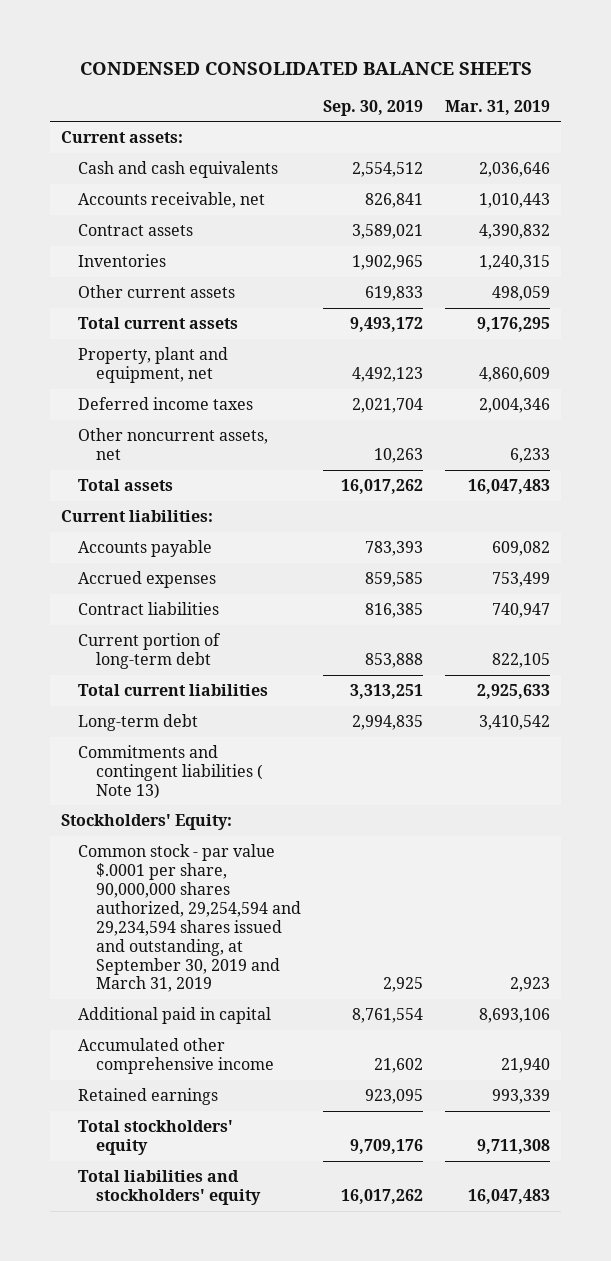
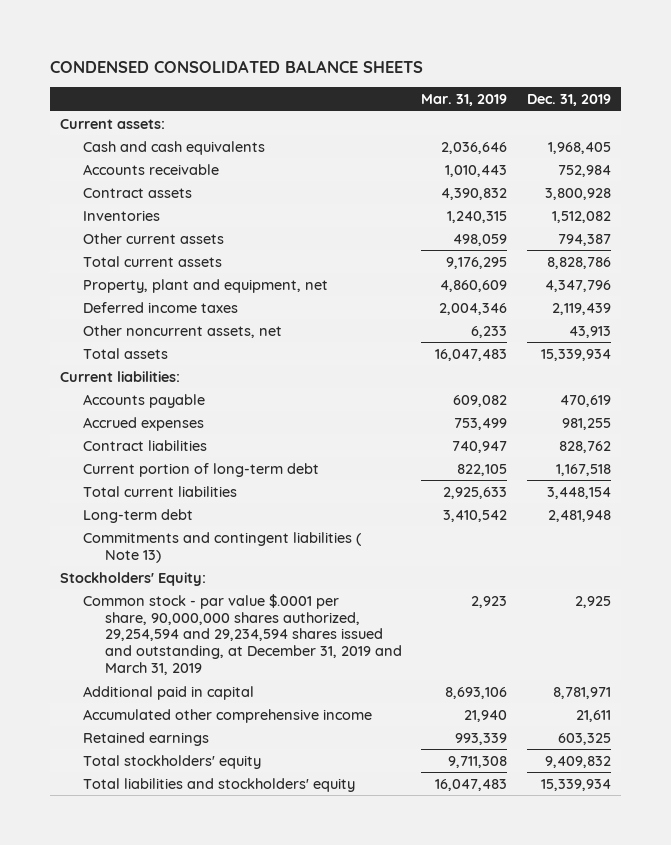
- | Sep. 30, 2019 | Mar. 31, 2019
+ | Mar. 31, 2019 | Dec. 31, 2019
- Accounts receivable, net | 826,841 | 1,010,443
+ Accounts receivable | 1,010,443 | 752,984
- Common stock - par value $.0001 per share, 90,000,000 shares authorized, 29,254,594 and 29,234,594 shares issued and outstanding, at September 30, 2019 and March 31, 2019 | 2,925 | 2,923
+ Common stock - par value $.0001 per share, 90,000,000 shares authorized, 29,254,594 and 29,234,594 shares issued and outstanding, at December 31, 2019 and March 31, 2019 | 2,923 | 2,925

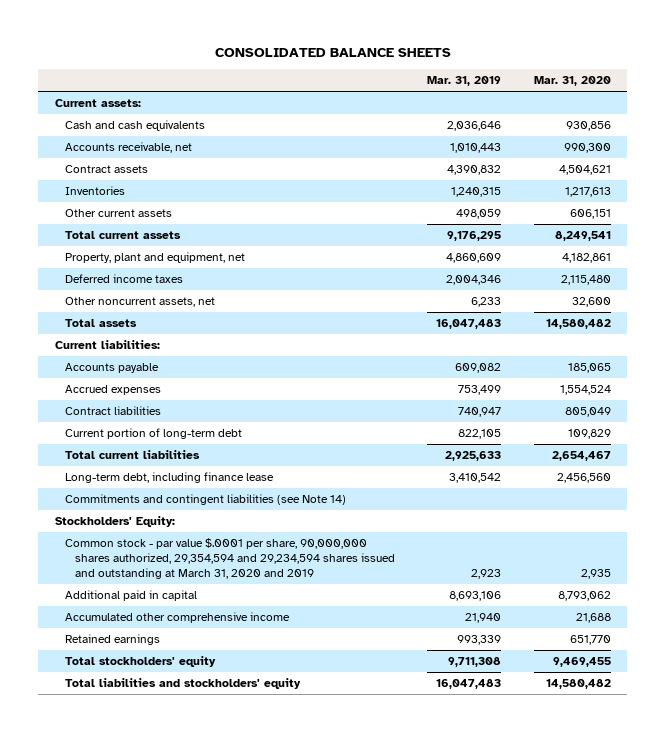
- CONDENSED CONSOLIDATED BALANCE SHEETS
+ CONSOLIDATED BALANCE SHEETS
- | Mar. 31, 2019 | Dec. 31, 2019
+ | Mar. 31, 2019 | Mar. 31, 2020
- Accounts receivable | 1,010,443 | 752,984
+ Accounts receivable, net | 1,010,443 | 990,300
- Long-term debt | 3,410,542 | 2,481,948
- Commitments and contingent liabilities ( Note 13)
+ Long-term debt, including finance lease | 3,410,542 | 2,456,560
+ Commitments and contingent liabilities (see Note 14)
- Common stock - par value $.0001 per share, 90,000,000 shares authorized, 29,254,594 and 29,234,594 shares issued and outstanding, at December 31, 2019 and March 31, 2019 | 2,923 | 2,925
+ Common stock - par value $.0001 per share, 90,000,000 shares authorized, 29,354,594 and 29,234,594 shares issued and outstanding at March 31, 2020 and 2019 | 2,923 | 2,935

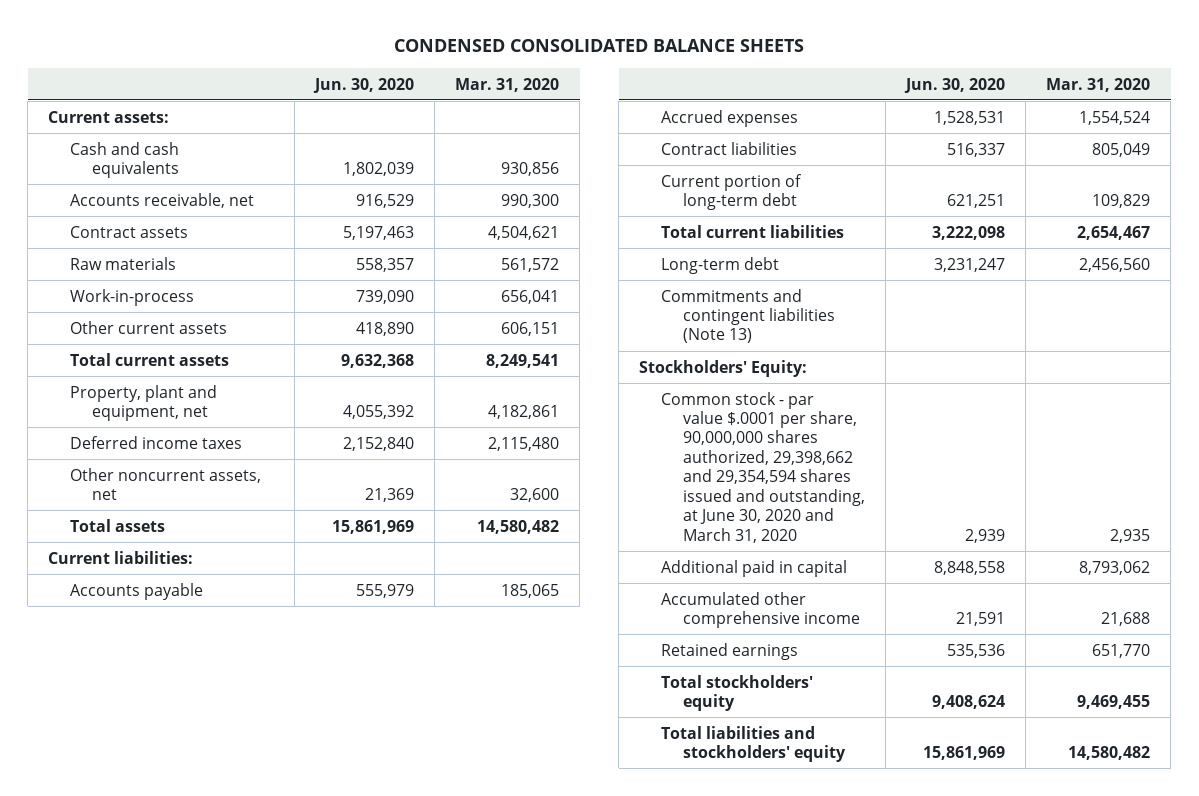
- CONSOLIDATED BALANCE SHEETS
+ CONDENSED CONSOLIDATED BALANCE SHEETS
- | Mar. 31, 2019 | Mar. 31, 2020
+ | Jun. 30, 2020 | Mar. 31, 2020
- Inventories | 1,240,315 | 1,217,613
+ Raw materials | 558,357 | 561,572
+ Work-in-process | 739,090 | 656,041
- Long-term debt, including finance lease | 3,410,542 | 2,456,560
- Commitments and contingent liabilities (see Note 14)
+ Long-term debt | 3,231,247 | 2,456,560
+ Commitments and contingent liabilities (Note 13)
- Common stock - par value $.0001 per share, 90,000,000 shares authorized, 29,354,594 and 29,234,594 shares issued and outstanding at March 31, 2020 and 2019 | 2,923 | 2,935
+ Common stock - par value $.0001 per share, 90,000,000 shares authorized, 29,398,662 and 29,354,594 shares issued and outstanding, at June 30, 2020 and March 31, 2020 | 2,939 | 2,935

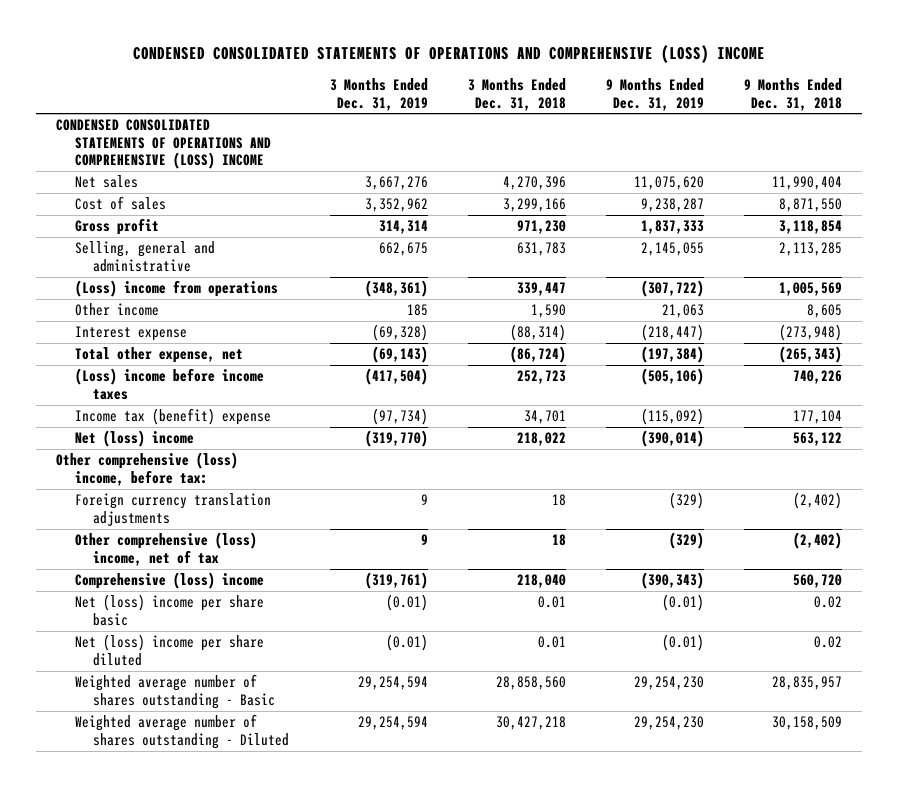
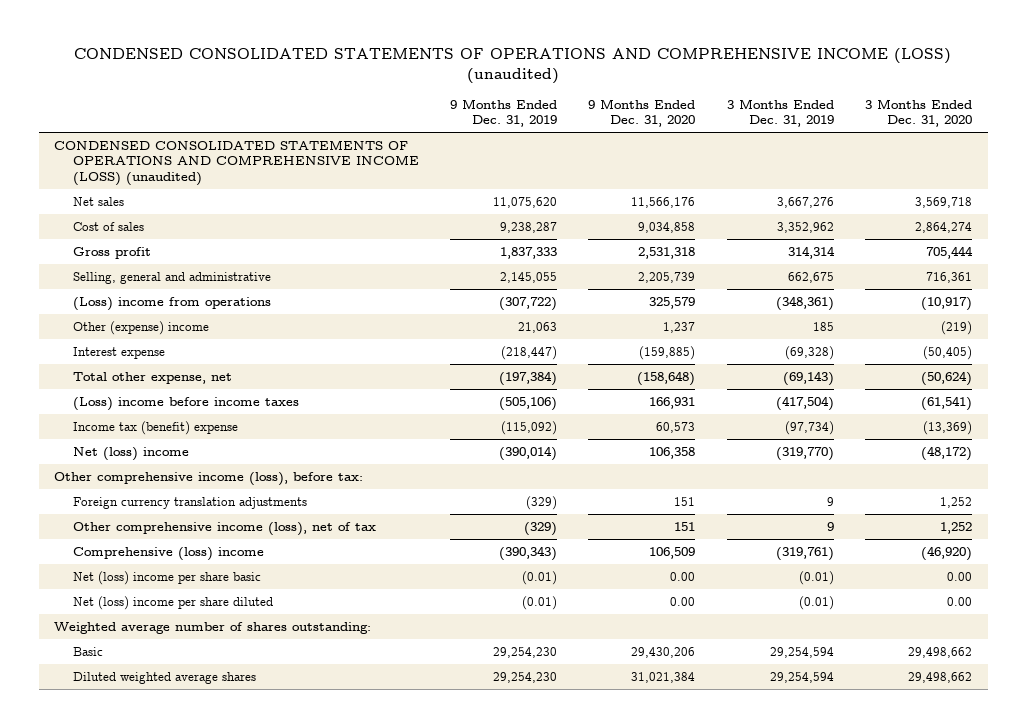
- CONDENSED CONSOLIDATED STATEMENTS OF OPERATIONS AND COMPREHENSIVE (LOSS) INCOME
+ CONDENSED CONSOLIDATED STATEMENTS OF OPERATIONS AND COMPREHENSIVE INCOME (LOSS) (unaudited)
- | 3 Months Ended Dec. 31, 2019 | 3 Months Ended Dec. 31, 2018 | 9 Months Ended Dec. 31, 2019 | 9 Months Ended Dec. 31, 2018
+ | 9 Months Ended Dec. 31, 2019 | 9 Months Ended Dec. 31, 2020 | 3 Months Ended Dec. 31, 2019 | 3 Months Ended Dec. 31, 2020
- CONDENSED CONSOLIDATED STATEMENTS OF OPERATIONS AND COMPREHENSIVE (LOSS) INCOME
+ CONDENSED CONSOLIDATED STATEMENTS OF OPERATIONS AND COMPREHENSIVE INCOME (LOSS) (unaudited)
- Other income | 185 | 1,590 | 21,063 | 8,605
+ Other (expense) income | 21,063 | 1,237 | 185 | (219)
- Other comprehensive (loss) income, before tax:
+ Other comprehensive income (loss), before tax:
- Other comprehensive (loss) income, net of tax | 9 | 18 | (329) | (2,402)
+ Other comprehensive income (loss), net of tax | (329) | 151 | 9 | 1,252
- Weighted average number of shares outstanding - Basic | 29,254,594 | 28,858,560 | 29,254,230 | 28,835,957
- Weighted average number of shares outstanding - Diluted | 29,254,594 | 30,427,218 | 29,254,230 | 30,158,509
+ Weighted average number of shares outstanding:
+ Basic | 29,254,230 | 29,430,206 | 29,254,594 | 29,498,662
+ Diluted weighted average shares | 29,254,230 | 31,021,384 | 29,254,594 | 29,498,662

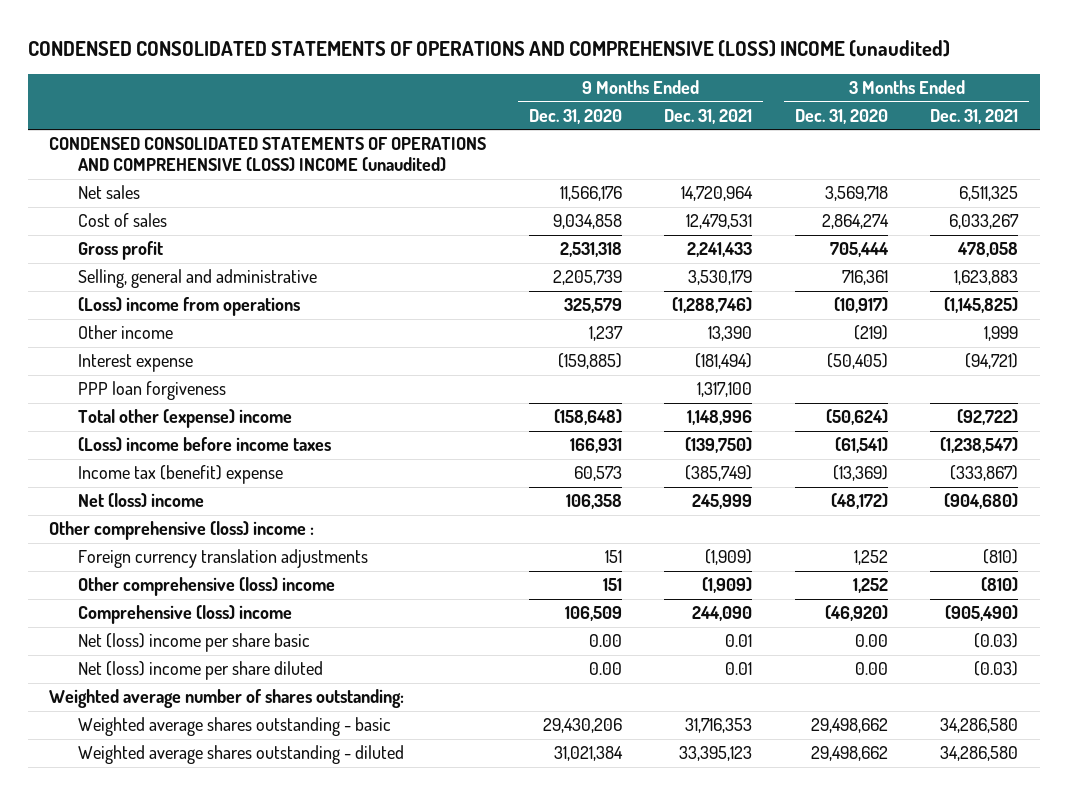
- CONDENSED CONSOLIDATED STATEMENTS OF OPERATIONS AND COMPREHENSIVE INCOME (LOSS) (unaudited)
+ CONDENSED CONSOLIDATED STATEMENTS OF OPERATIONS AND COMPREHENSIVE (LOSS) INCOME (unaudited)
- | 9 Months Ended Dec. 31, 2019 | 9 Months Ended Dec. 31, 2020 | 3 Months Ended Dec. 31, 2019 | 3 Months Ended Dec. 31, 2020
+ | 9 Months Ended Dec. 31, 2020 | 9 Months Ended Dec. 31, 2021 | 3 Months Ended Dec. 31, 2020 | 3 Months Ended Dec. 31, 2021
- CONDENSED CONSOLIDATED STATEMENTS OF OPERATIONS AND COMPREHENSIVE INCOME (LOSS) (unaudited)
+ CONDENSED CONSOLIDATED STATEMENTS OF OPERATIONS AND COMPREHENSIVE (LOSS) INCOME (unaudited)
- Other (expense) income | 21,063 | 1,237 | 185 | (219)
+ Other income | 1,237 | 13,390 | (219) | 1,999
- Total other expense, net | (197,384) | (158,648) | (69,143) | (50,624)
+ PPP loan forgiveness | | 1,317,100 | |
+ Total other (expense) income | (158,648) | 1,148,996 | (50,624) | (92,722)
- Other comprehensive income (loss), before tax:
+ Other comprehensive (loss) income :
- Other comprehensive income (loss), net of tax | (329) | 151 | 9 | 1,252
+ Other comprehensive (loss) income | 151 | (1,909) | 1,252 | (810)
- Basic | 29,254,230 | 29,430,206 | 29,254,594 | 29,498,662
- Diluted weighted average shares | 29,254,230 | 31,021,384 | 29,254,594 | 29,498,662
+ Weighted average shares outstanding - basic | 29,430,206 | 31,716,353 | 29,498,662 | 34,286,580
+ Weighted average shares outstanding - diluted | 31,021,384 | 33,395,123 | 29,498,662 | 34,286,580

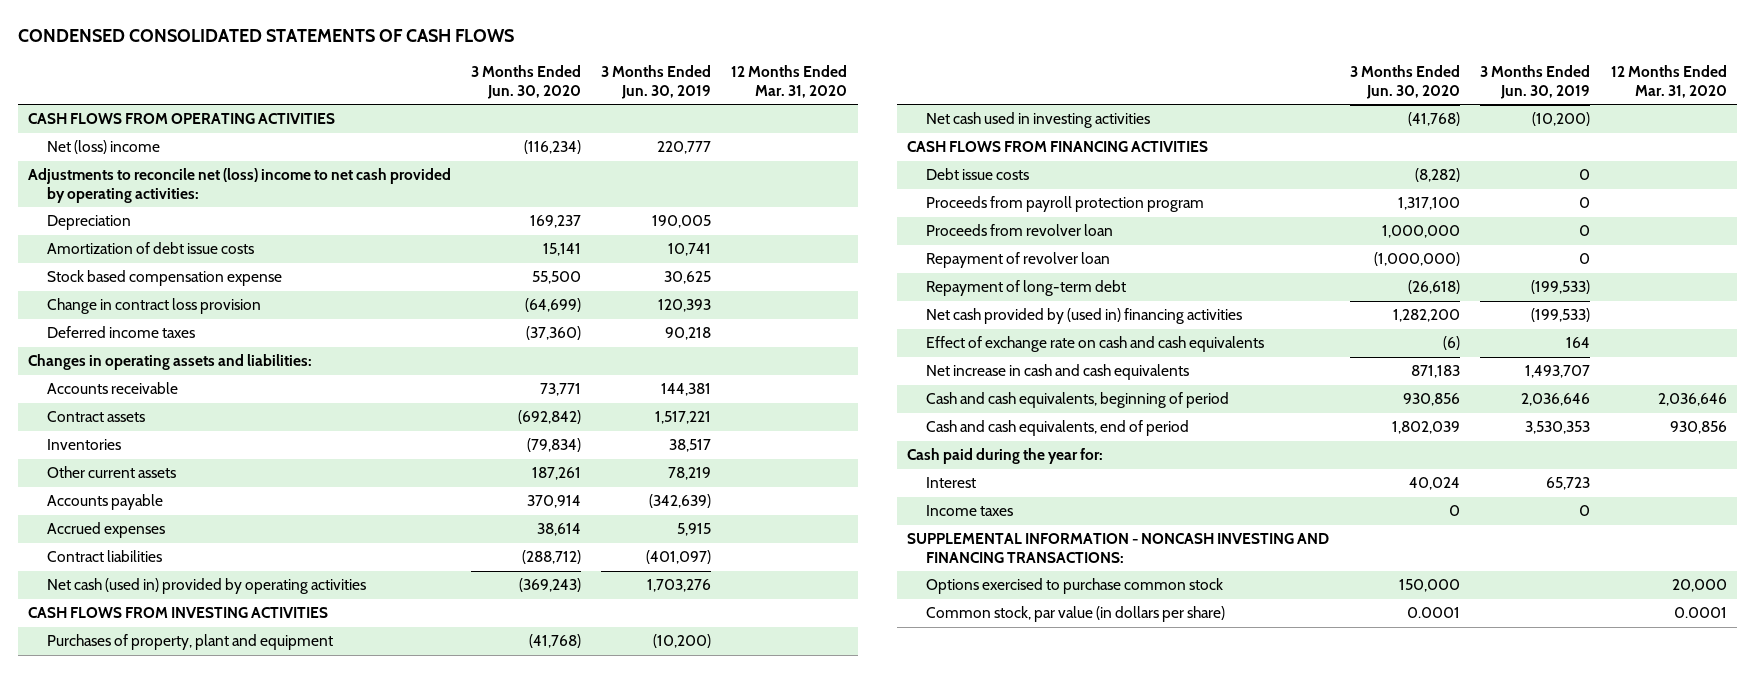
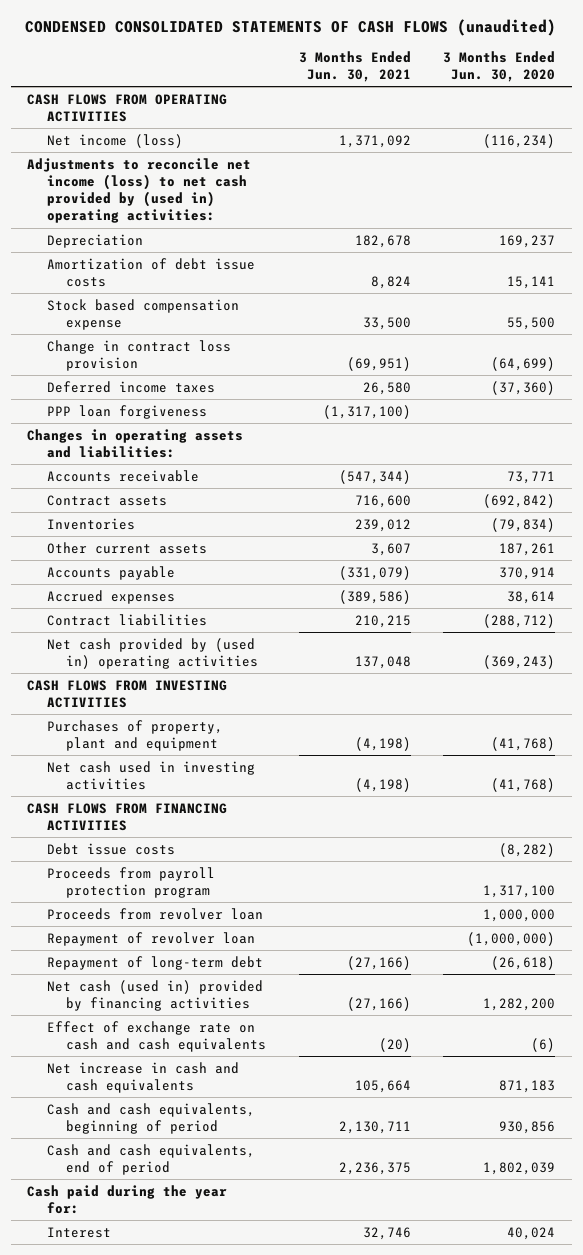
- CONDENSED CONSOLIDATED STATEMENTS OF CASH FLOWS
+ CONDENSED CONSOLIDATED STATEMENTS OF CASH FLOWS (unaudited)
- | 3 Months Ended Jun. 30, 2020 | 3 Months Ended Jun. 30, 2019 | 12 Months Ended Mar. 31, 2020
+ | 3 Months Ended Jun. 30, 2021 | 3 Months Ended Jun. 30, 2020
- Net (loss) income | (116,234) | 220,777 |
- Adjustments to reconcile net (loss) income to net cash provided by operating activities:
+ Net income (loss) | 1,371,092 | (116,234)
+ Adjustments to reconcile net income (loss) to net cash provided by (used in) operating activities:
+ PPP loan forgiveness | (1,317,100) |
- Net cash (used in) provided by operating activities | (369,243) | 1,703,276 |
+ Net cash provided by (used in) operating activities | 137,048 | (369,243)
- Net cash provided by (used in) financing activities | 1,282,200 | (199,533) |
+ Net cash (used in) provided by financing activities | (27,166) | 1,282,200
- Income taxes | 0 | 0 |
- SUPPLEMENTAL INFORMATION - NONCASH INVESTING AND FINANCING TRANSACTIONS:
- Options exercised to purchase common stock | 150,000 | | 20,000
- Common stock, par value (in dollars per share) | 0.0001 | | 0.0001

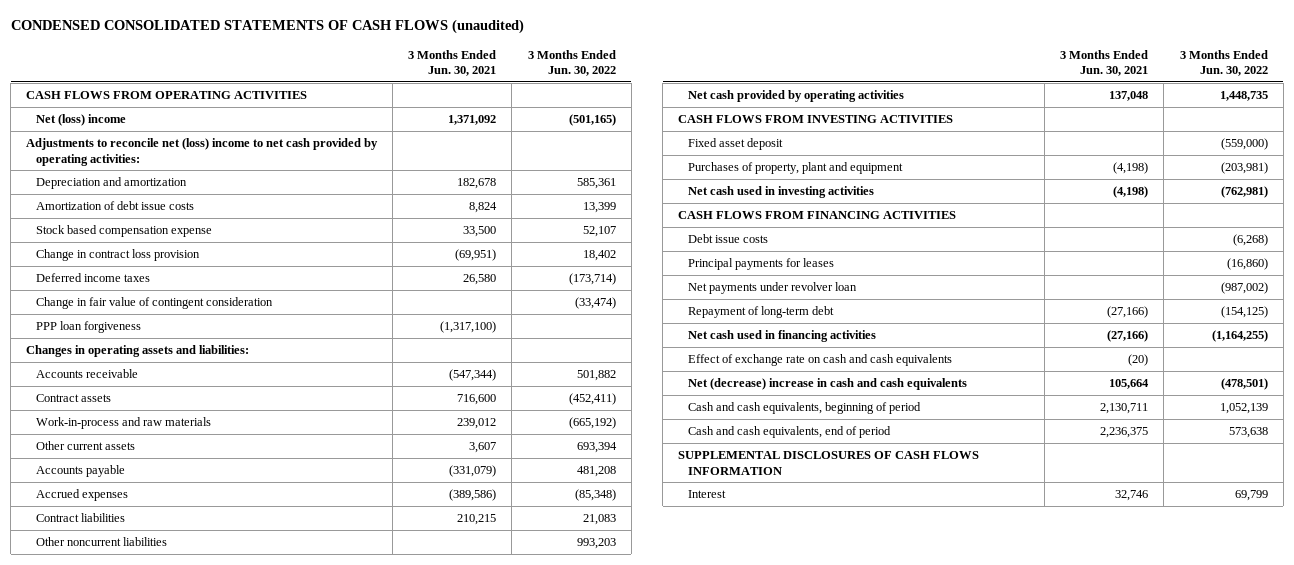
- | 3 Months Ended Jun. 30, 2021 | 3 Months Ended Jun. 30, 2020
+ | 3 Months Ended Jun. 30, 2021 | 3 Months Ended Jun. 30, 2022
- Net income (loss) | 1,371,092 | (116,234)
- Adjustments to reconcile net income (loss) to net cash provided by (used in) operating activities:
- Depreciation | 182,678 | 169,237
+ Net (loss) income | 1,371,092 | (501,165)
+ Adjustments to reconcile net (loss) income to net cash provided by operating activities:
+ Depreciation and amortization | 182,678 | 585,361
+ Change in fair value of contingent consideration | | (33,474)
- Inventories | 239,012 | (79,834)
+ Work-in-process and raw materials | 239,012 | (665,192)
- Net cash provided by (used in) operating activities | 137,048 | (369,243)
+ Other noncurrent liabilities | | 993,203
+ Net cash provided by operating activities | 137,048 | 1,448,735
+ Fixed asset deposit | | (559,000)
- Proceeds from payroll protection program | | 1,317,100
- Proceeds from revolver loan | | 1,000,000
- Repayment of revolver loan | | (1,000,000)
+ Principal payments for leases | | (16,860)
+ Net payments under revolver loan | | (987,002)
- Net cash (used in) provided by financing activities | (27,166) | 1,282,200
+ Net cash used in financing activities | (27,166) | (1,164,255)
- Net increase in cash and cash equivalents | 105,664 | 871,183
+ Net (decrease) increase in cash and cash equivalents | 105,664 | (478,501)
- Cash paid during the year for:
+ SUPPLEMENTAL DISCLOSURES OF CASH FLOWS INFORMATION

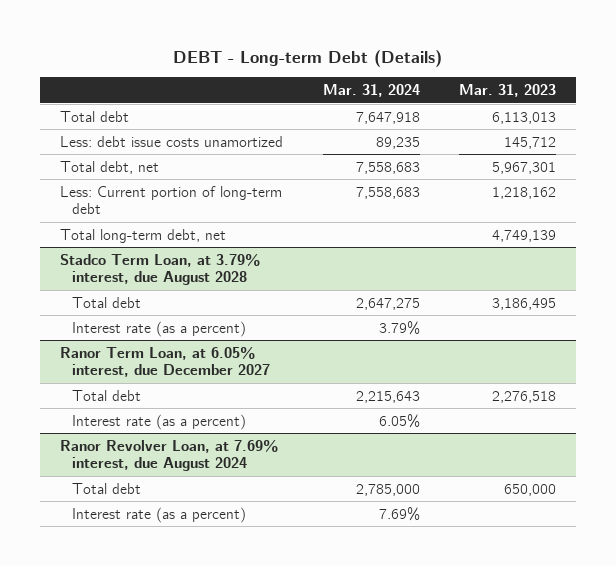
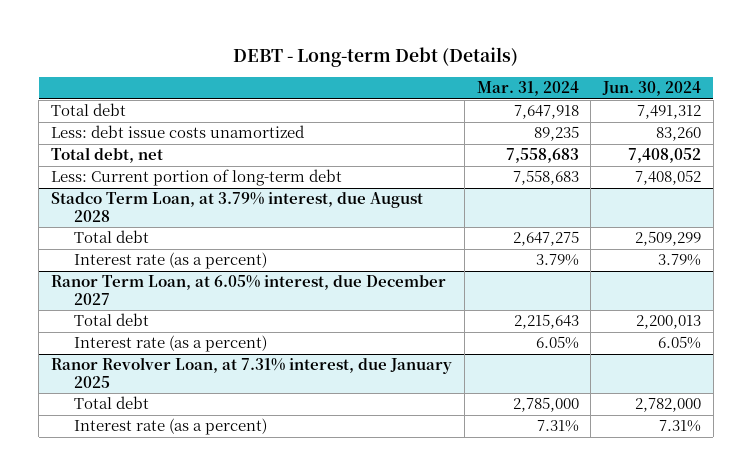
- | Mar. 31, 2024 | Mar. 31, 2023
+ | Mar. 31, 2024 | Jun. 30, 2024
- Total long-term debt, net | | 4,749,139
- Ranor Revolver Loan, at 7.69% interest, due August 2024
+ Ranor Revolver Loan, at 7.31% interest, due January 2025
- Interest rate (as a percent) | 7.69% |
+ Interest rate (as a percent) | 7.31% | 7.31%

